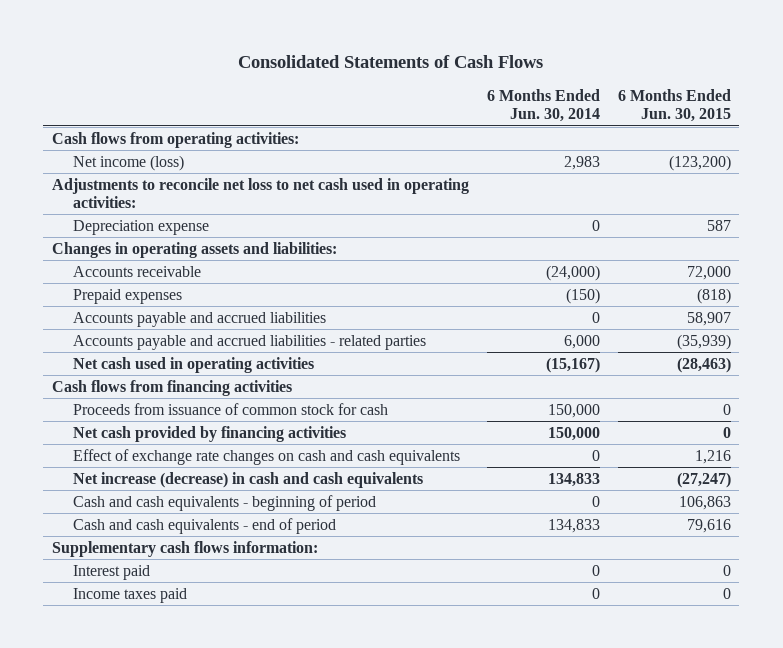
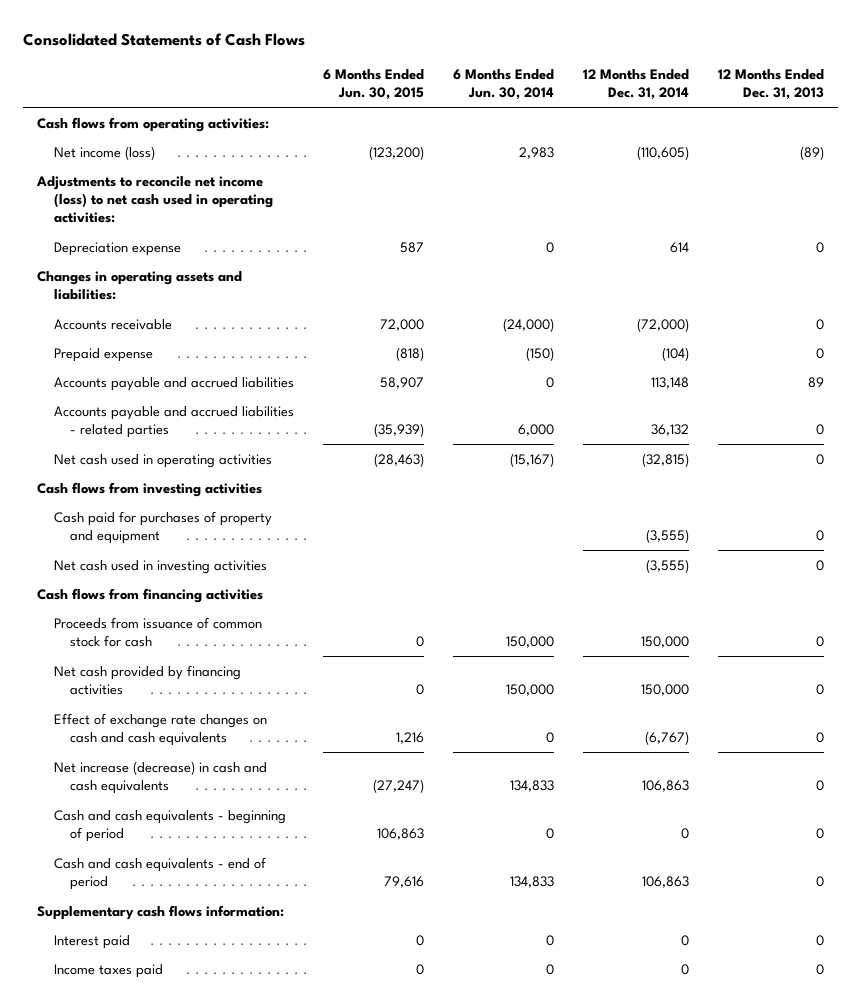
- | 6 Months Ended Jun. 30, 2014 | 6 Months Ended Jun. 30, 2015
+ | 6 Months Ended Jun. 30, 2015 | 6 Months Ended Jun. 30, 2014 | 12 Months Ended Dec. 31, 2014 | 12 Months Ended Dec. 31, 2013
- Adjustments to reconcile net loss to net cash used in operating activities:
+ Adjustments to reconcile net income (loss) to net cash used in operating activities:
- Prepaid expenses | (150) | (818)
+ Prepaid expense | (818) | (150) | (104) | 0
+ Cash flows from investing activities
+ Cash paid for purchases of property and equipment | | | (3,555) | 0
+ Net cash used in investing activities | | | (3,555) | 0

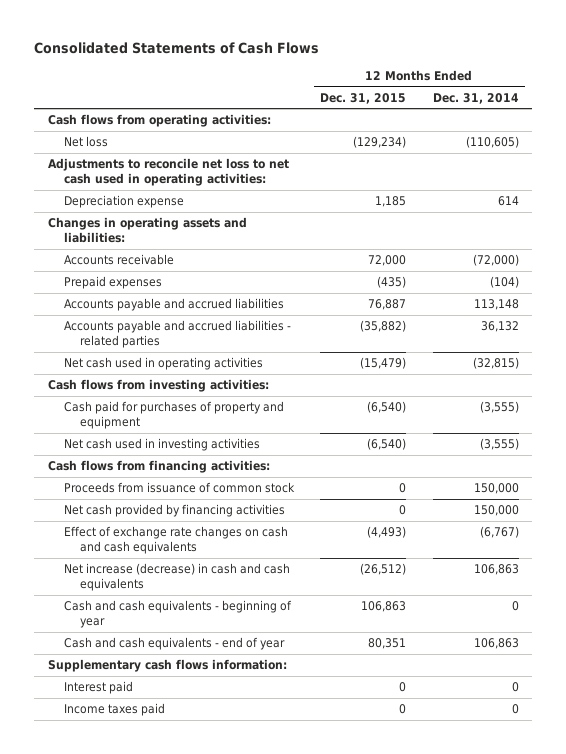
- | 6 Months Ended Jun. 30, 2015 | 6 Months Ended Jun. 30, 2014 | 12 Months Ended Dec. 31, 2014 | 12 Months Ended Dec. 31, 2013
+ | 12 Months Ended Dec. 31, 2015 | 12 Months Ended Dec. 31, 2014
- Net income (loss) | (123,200) | 2,983 | (110,605) | (89)
- Adjustments to reconcile net income (loss) to net cash used in operating activities:
+ Net loss | (129,234) | (110,605)
+ Adjustments to reconcile net loss to net cash used in operating activities:
- Prepaid expense | (818) | (150) | (104) | 0
+ Prepaid expenses | (435) | (104)
- Cash flows from investing activities
+ Cash flows from investing activities:
- Cash flows from financing activities
- Proceeds from issuance of common stock for cash | 0 | 150,000 | 150,000 | 0
+ Cash flows from financing activities:
+ Proceeds from issuance of common stock | 0 | 150,000
- Cash and cash equivalents - beginning of period | 106,863 | 0 | 0 | 0
- Cash and cash equivalents - end of period | 79,616 | 134,833 | 106,863 | 0
+ Cash and cash equivalents - beginning of year | 106,863 | 0
+ Cash and cash equivalents - end of year | 80,351 | 106,863

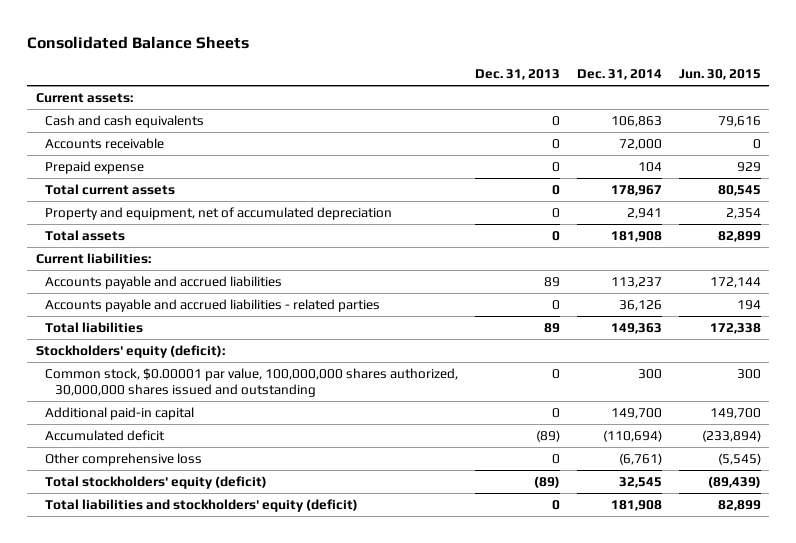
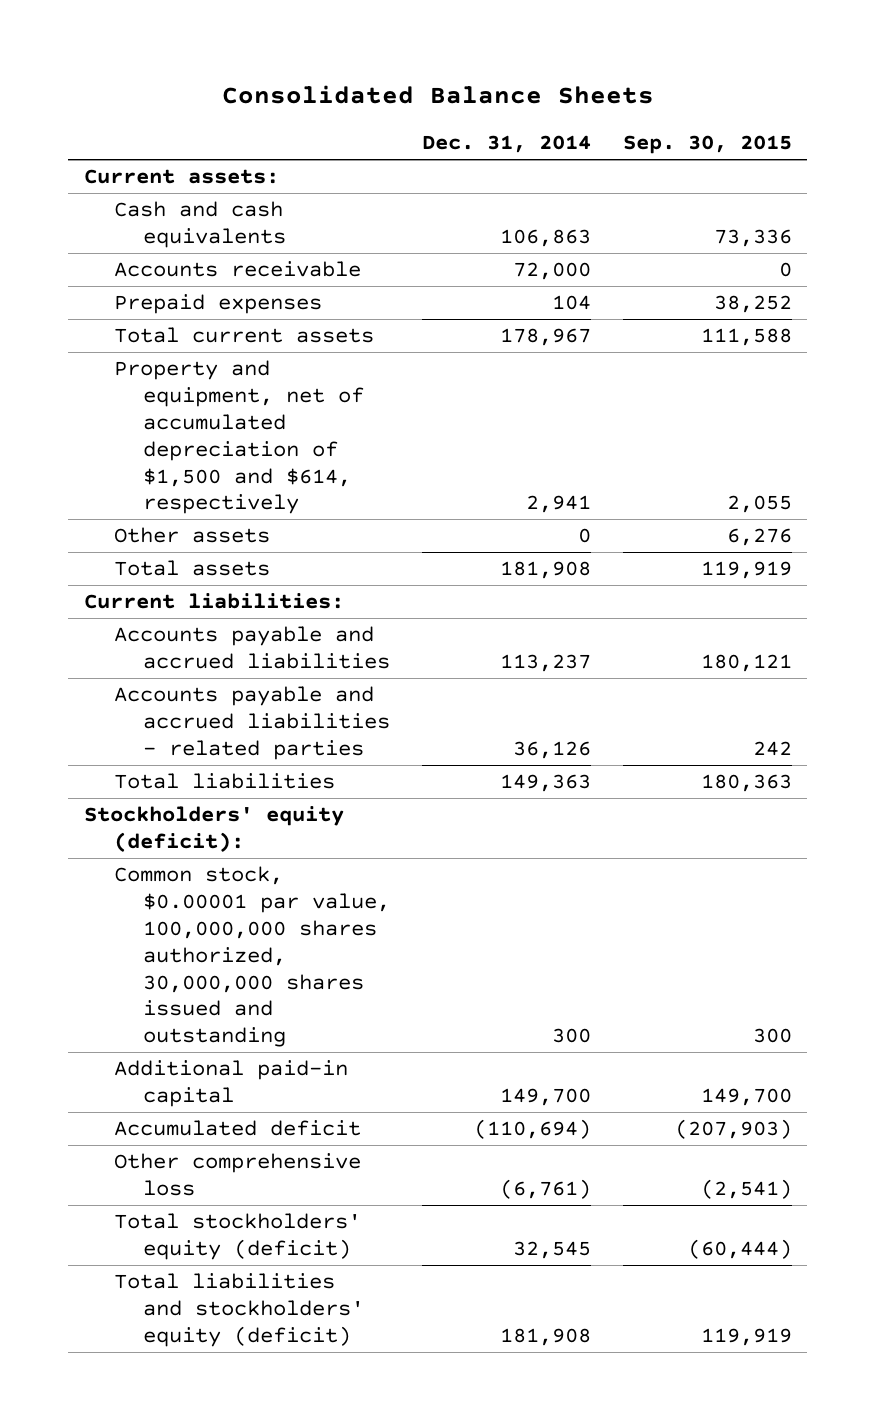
- | Dec. 31, 2013 | Dec. 31, 2014 | Jun. 30, 2015
+ | Dec. 31, 2014 | Sep. 30, 2015
- Prepaid expense | 0 | 104 | 929
+ Prepaid expenses | 104 | 38,252
- Property and equipment, net of accumulated depreciation | 0 | 2,941 | 2,354
+ Property and equipment, net of accumulated depreciation of $1,500 and $614, respectively | 2,941 | 2,055
+ Other assets | 0 | 6,276

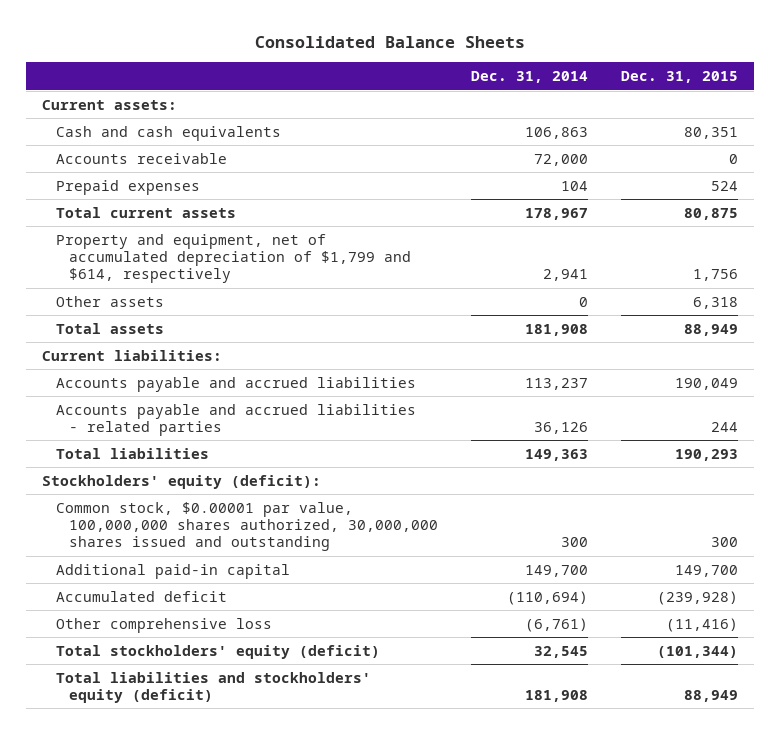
- | Dec. 31, 2014 | Sep. 30, 2015
+ | Dec. 31, 2014 | Dec. 31, 2015
- Property and equipment, net of accumulated depreciation of $1,500 and $614, respectively | 2,941 | 2,055
+ Property and equipment, net of accumulated depreciation of $1,799 and $614, respectively | 2,941 | 1,756

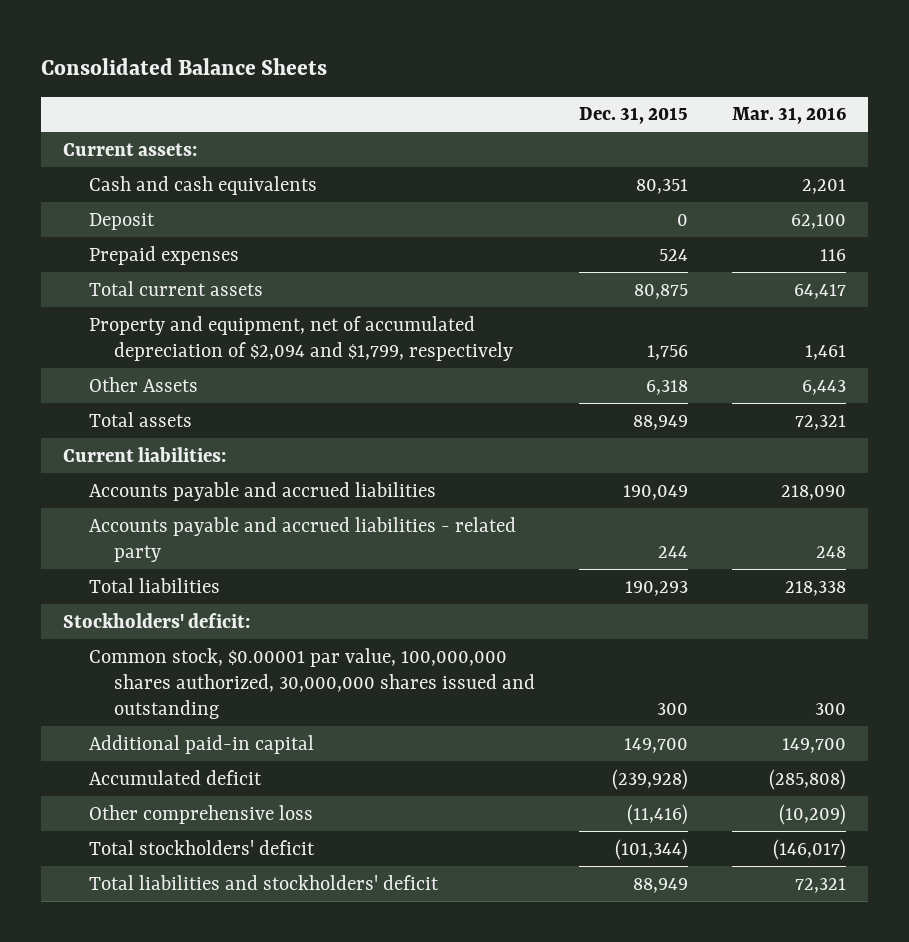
- | Dec. 31, 2014 | Dec. 31, 2015
+ | Dec. 31, 2015 | Mar. 31, 2016
- Accounts receivable | 72,000 | 0
+ Deposit | 0 | 62,100
- Property and equipment, net of accumulated depreciation of $1,799 and $614, respectively | 2,941 | 1,756
- Other assets | 0 | 6,318
+ Property and equipment, net of accumulated depreciation of $2,094 and $1,799, respectively | 1,756 | 1,461
+ Other Assets | 6,318 | 6,443
- Accounts payable and accrued liabilities - related parties | 36,126 | 244
+ Accounts payable and accrued liabilities - related party | 244 | 248
- Stockholders' equity (deficit):
+ Stockholders' deficit:
- Total stockholders' equity (deficit) | 32,545 | (101,344)
- Total liabilities and stockholders' equity (deficit) | 181,908 | 88,949
+ Total stockholders' deficit | (101,344) | (146,017)
+ Total liabilities and stockholders' deficit | 88,949 | 72,321

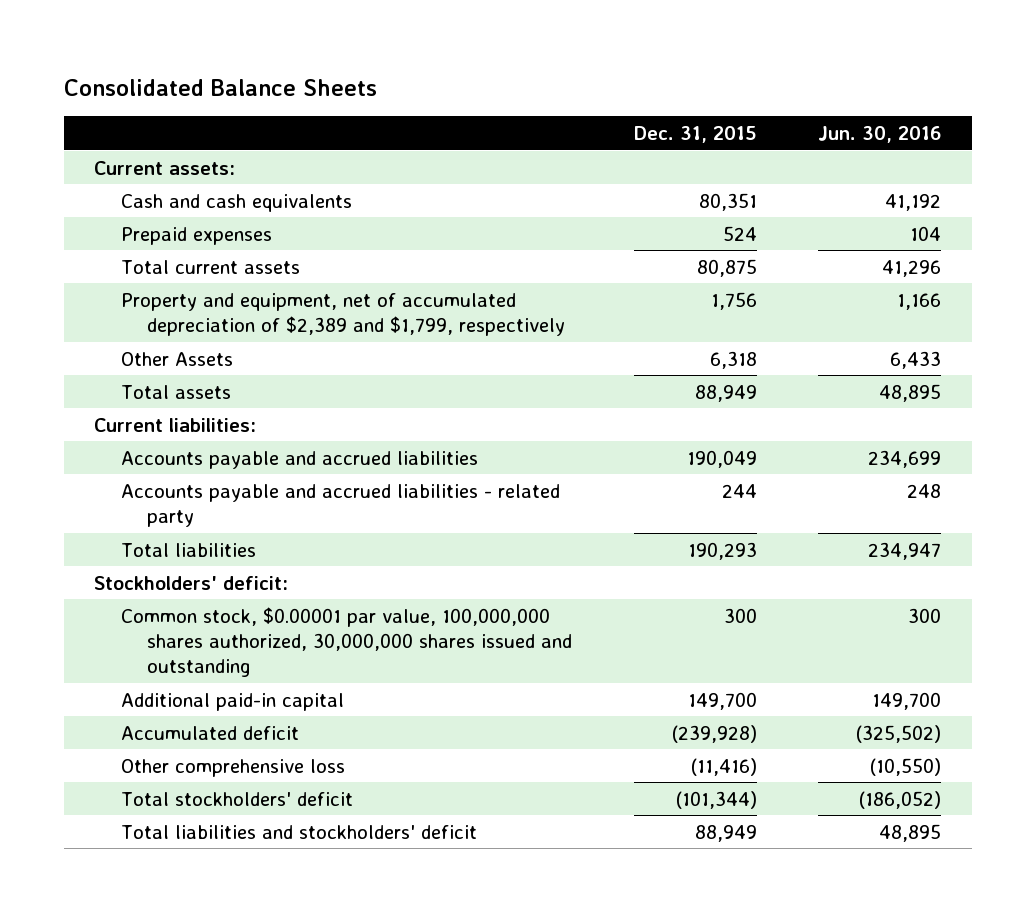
- | Dec. 31, 2015 | Mar. 31, 2016
+ | Dec. 31, 2015 | Jun. 30, 2016
- Deposit | 0 | 62,100
- Property and equipment, net of accumulated depreciation of $2,094 and $1,799, respectively | 1,756 | 1,461
+ Property and equipment, net of accumulated depreciation of $2,389 and $1,799, respectively | 1,756 | 1,166

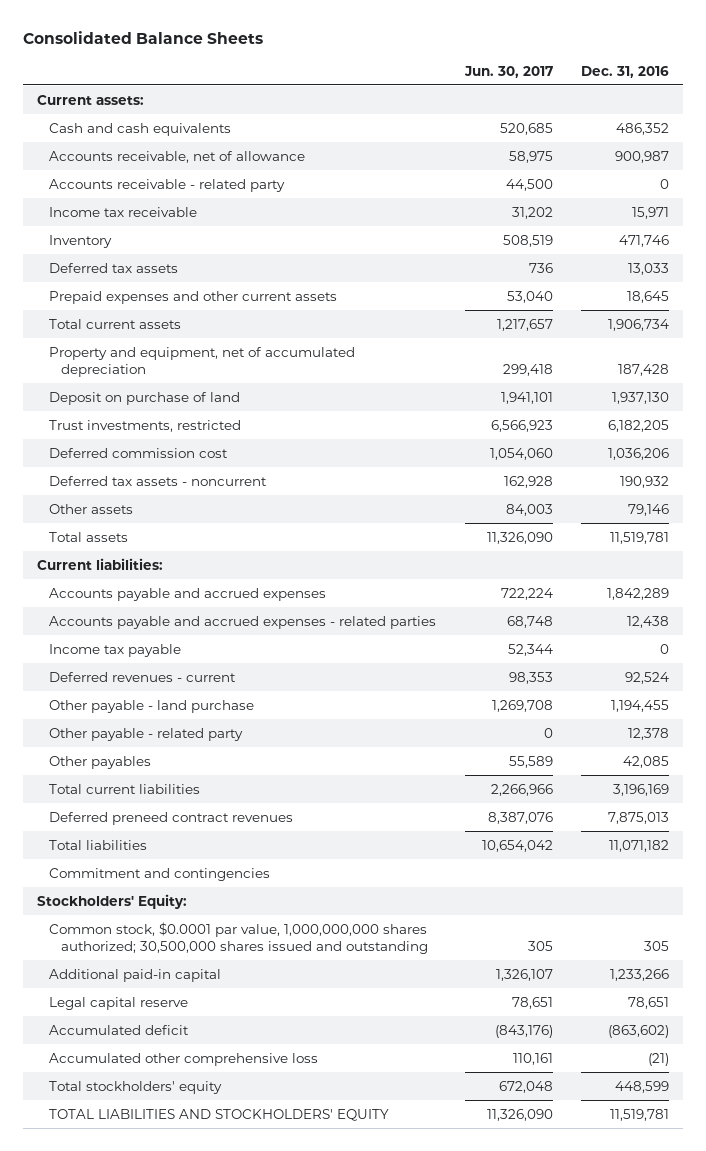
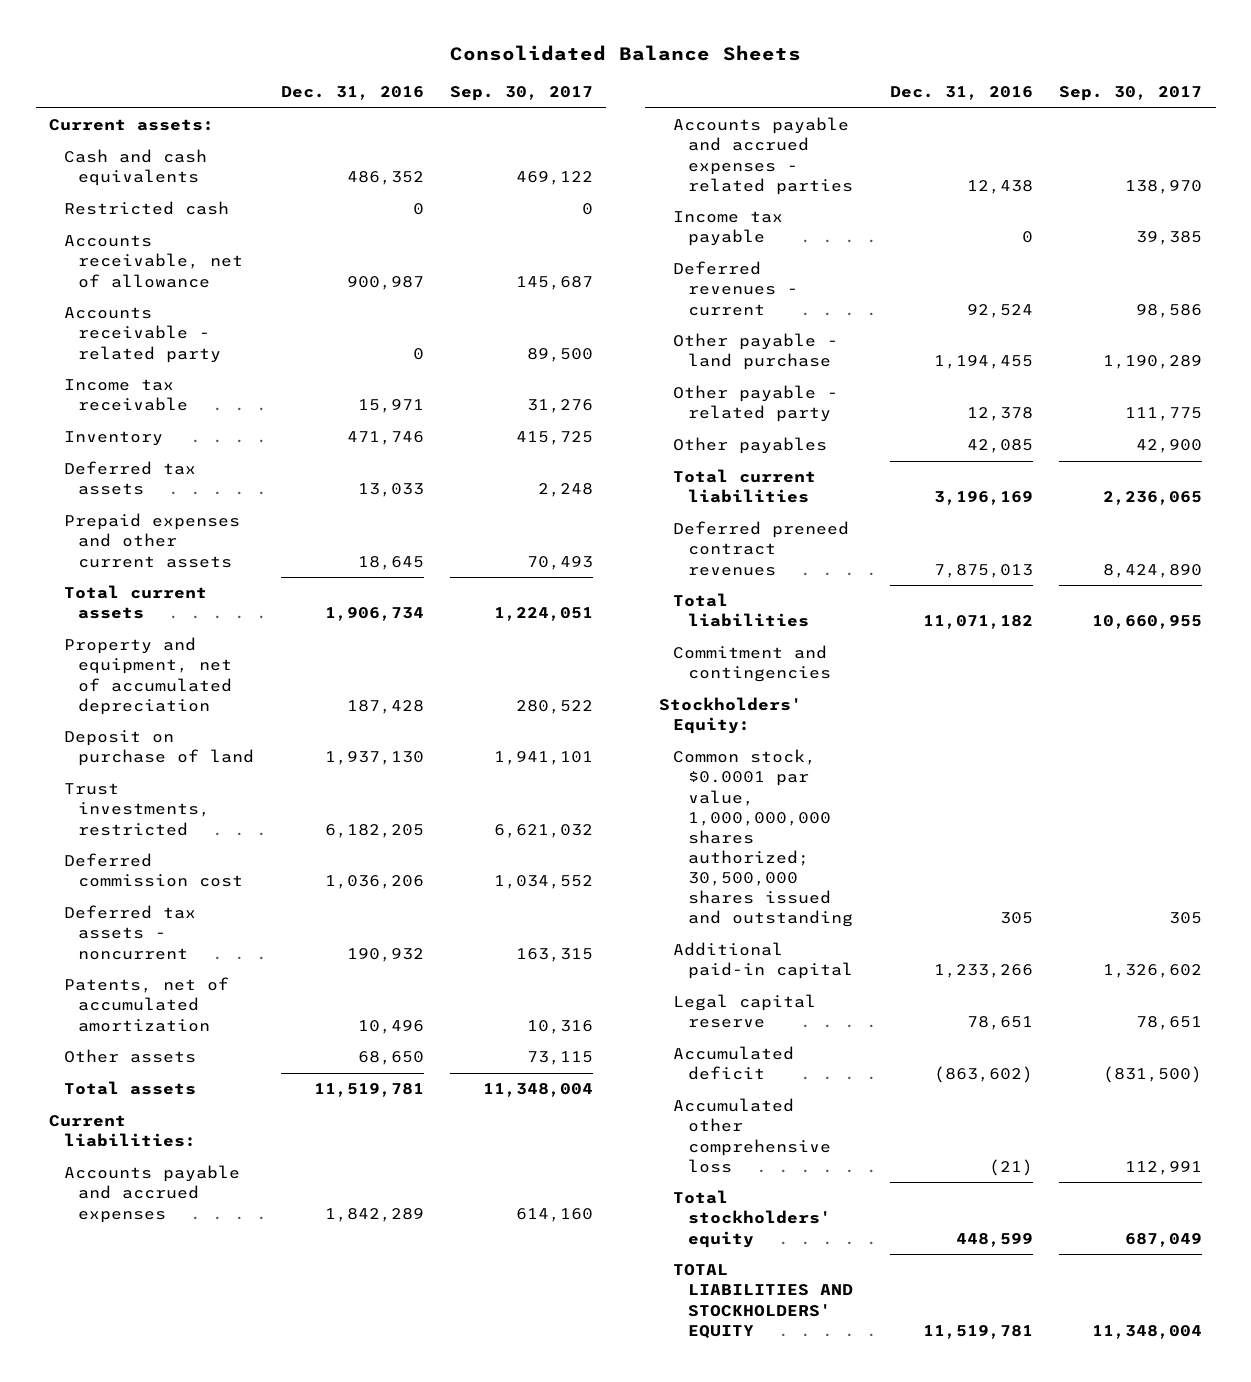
- | Jun. 30, 2017 | Dec. 31, 2016
+ | Dec. 31, 2016 | Sep. 30, 2017
+ Restricted cash | 0 | 0
- Other assets | 84,003 | 79,146
+ Patents, net of accumulated amortization | 10,496 | 10,316
+ Other assets | 68,650 | 73,115

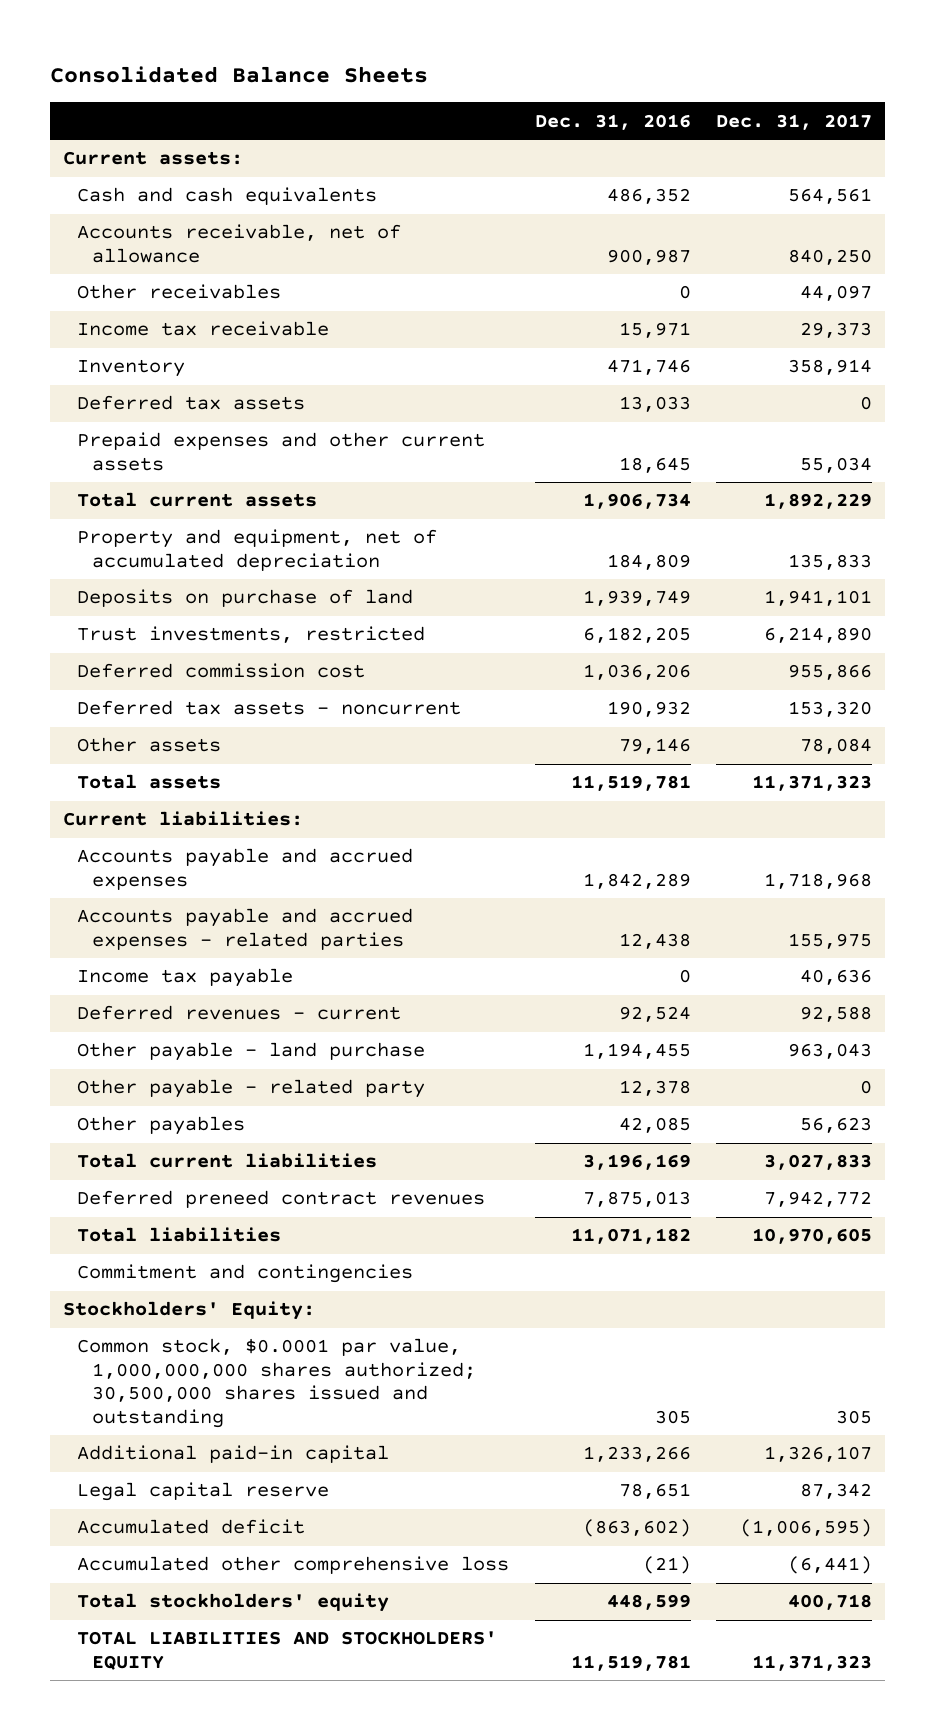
- | Dec. 31, 2016 | Sep. 30, 2017
+ | Dec. 31, 2016 | Dec. 31, 2017
- Restricted cash | 0 | 0
- Accounts receivable - related party | 0 | 89,500
+ Other receivables | 0 | 44,097
- Property and equipment, net of accumulated depreciation | 187,428 | 280,522
- Deposit on purchase of land | 1,937,130 | 1,941,101
+ Property and equipment, net of accumulated depreciation | 184,809 | 135,833
+ Deposits on purchase of land | 1,939,749 | 1,941,101
- Patents, net of accumulated amortization | 10,496 | 10,316
- Other assets | 68,650 | 73,115
+ Other assets | 79,146 | 78,084

